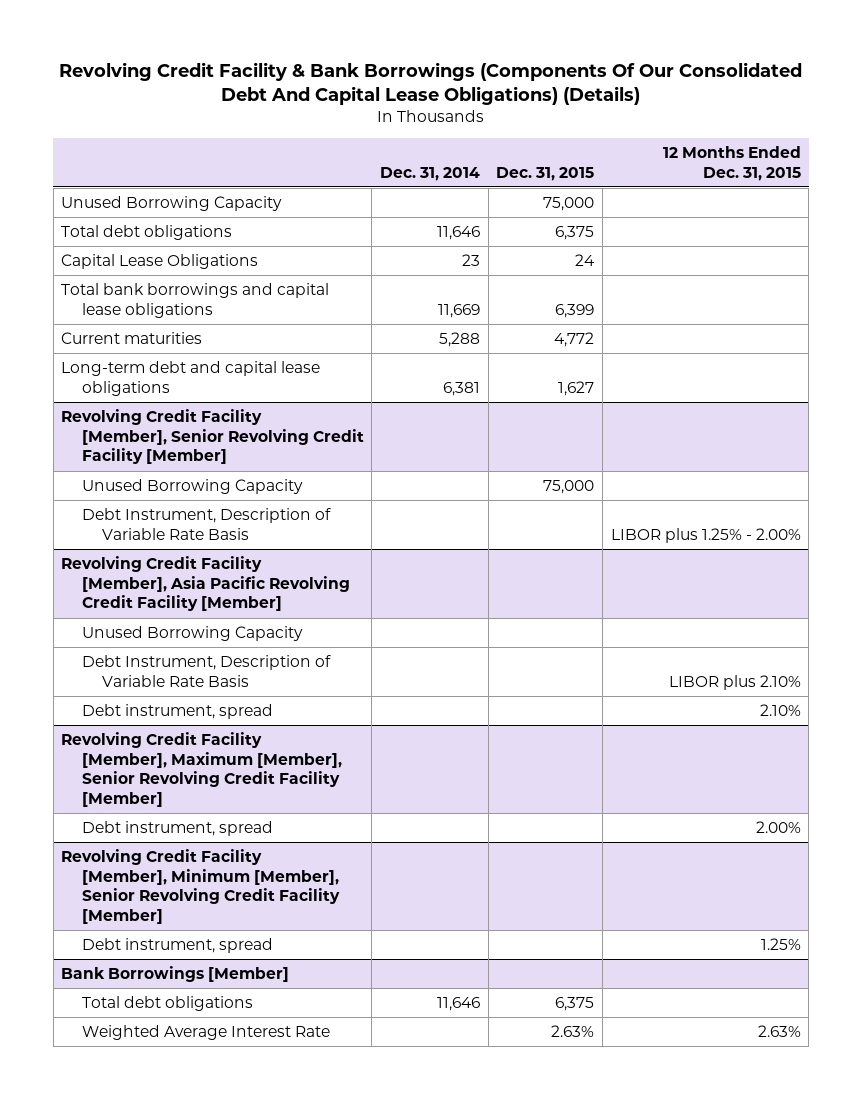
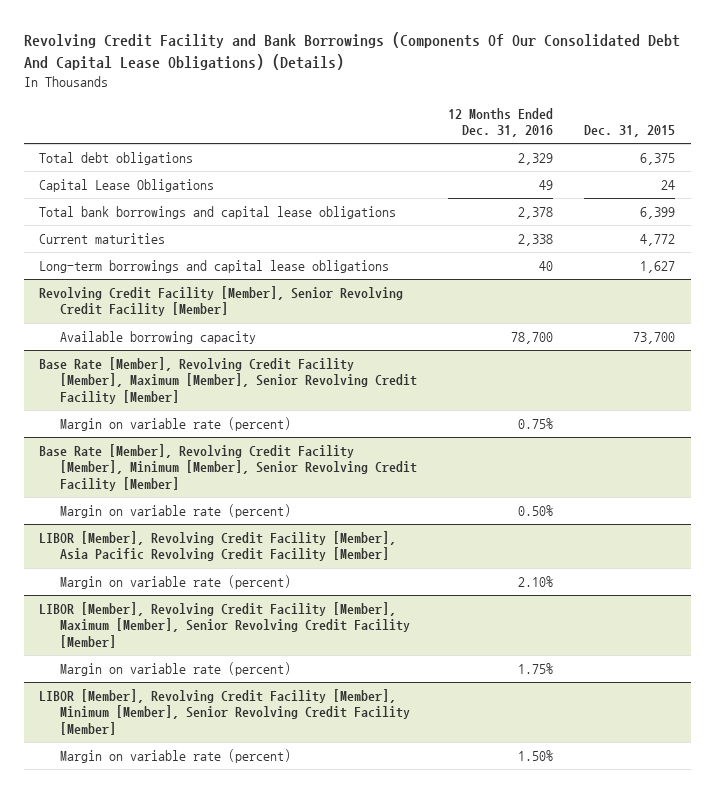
- Revolving Credit Facility & Bank Borrowings (Components Of Our Consolidated Debt And Capital Lease Obligations) (Details)
+ Revolving Credit Facility and Bank Borrowings (Components Of Our Consolidated Debt And Capital Lease Obligations) (Details)
- | Dec. 31, 2014 | Dec. 31, 2015 | 12 Months Ended Dec. 31, 2015
+ | 12 Months Ended Dec. 31, 2016 | Dec. 31, 2015
- Unused Borrowing Capacity | | 75,000 |
- Long-term debt and capital lease obligations | 6,381 | 1,627 |
+ Long-term borrowings and capital lease obligations | 40 | 1,627
@ Revolving Credit Facility [Member], Senior Revolving Credit Facility [Member]
- Unused Borrowing Capacity | | 75,000 |
- Debt Instrument, Description of Variable Rate Basis | | | LIBOR plus 1.25% - 2.00%
- Revolving Credit Facility [Member], Asia Pacific Revolving Credit Facility [Member]
- Unused Borrowing Capacity
- Debt Instrument, Description of Variable Rate Basis | | | LIBOR plus 2.10%
- Debt instrument, spread | | | 2.10%
- Revolving Credit Facility [Member], Maximum [Member], Senior Revolving Credit Facility [Member]
- Debt instrument, spread | | | 2.00%
- Revolving Credit Facility [Member], Minimum [Member], Senior Revolving Credit Facility [Member]
- Debt instrument, spread | | | 1.25%
- Bank Borrowings [Member]
- Total debt obligations | 11,646 | 6,375 |
- Weighted Average Interest Rate | | 2.63% | 2.63%
@ Revolving Credit Facility [Member], Senior Revolving Credit Facility [Member]
+ Available borrowing capacity | 78,700 | 73,700
+ Base Rate [Member], Revolving Credit Facility [Member], Maximum [Member], Senior Revolving Credit Facility [Member]
+ Margin on variable rate (percent) | 0.75% |
+ Base Rate [Member], Revolving Credit Facility [Member], Minimum [Member], Senior Revolving Credit Facility [Member]
+ Margin on variable rate (percent) | 0.50% |
+ LIBOR [Member], Revolving Credit Facility [Member], Asia Pacific Revolving Credit Facility [Member]
+ Margin on variable rate (percent) | 2.10% |
+ LIBOR [Member], Revolving Credit Facility [Member], Maximum [Member], Senior Revolving Credit Facility [Member]
+ Margin on variable rate (percent) | 1.75% |
+ LIBOR [Member], Revolving Credit Facility [Member], Minimum [Member], Senior Revolving Credit Facility [Member]
+ Margin on variable rate (percent) | 1.50% |

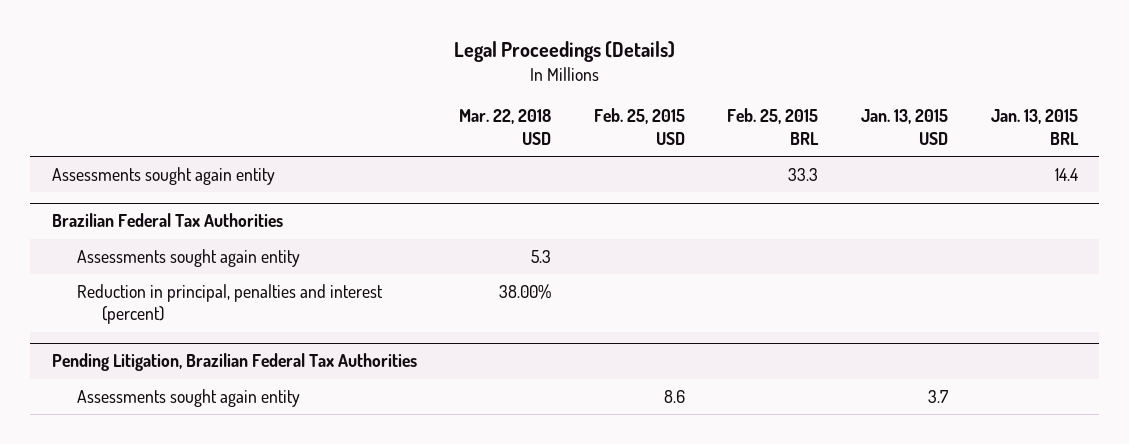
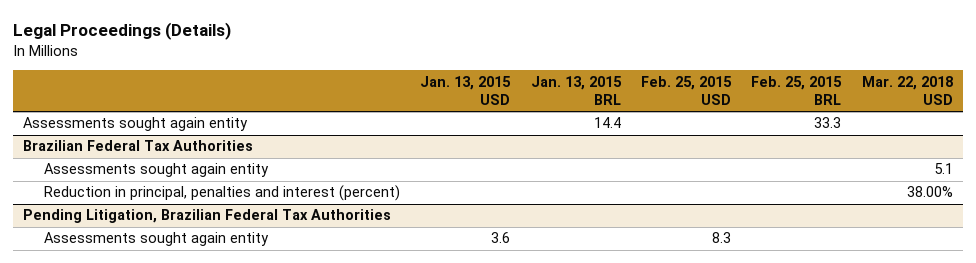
- | Mar. 22, 2018 USD | Feb. 25, 2015 USD | Feb. 25, 2015 BRL | Jan. 13, 2015 USD | Jan. 13, 2015 BRL
+ | Jan. 13, 2015 USD | Jan. 13, 2015 BRL | Feb. 25, 2015 USD | Feb. 25, 2015 BRL | Mar. 22, 2018 USD
@ Brazilian Federal Tax Authorities
- Assessments sought again entity | 5.3 | | | |
+ Assessments sought again entity | | | | | 5.1
@ Pending Litigation, Brazilian Federal Tax Authorities
- Assessments sought again entity | | 8.6 | | 3.7 |
+ Assessments sought again entity | 3.6 | | 8.3 | |

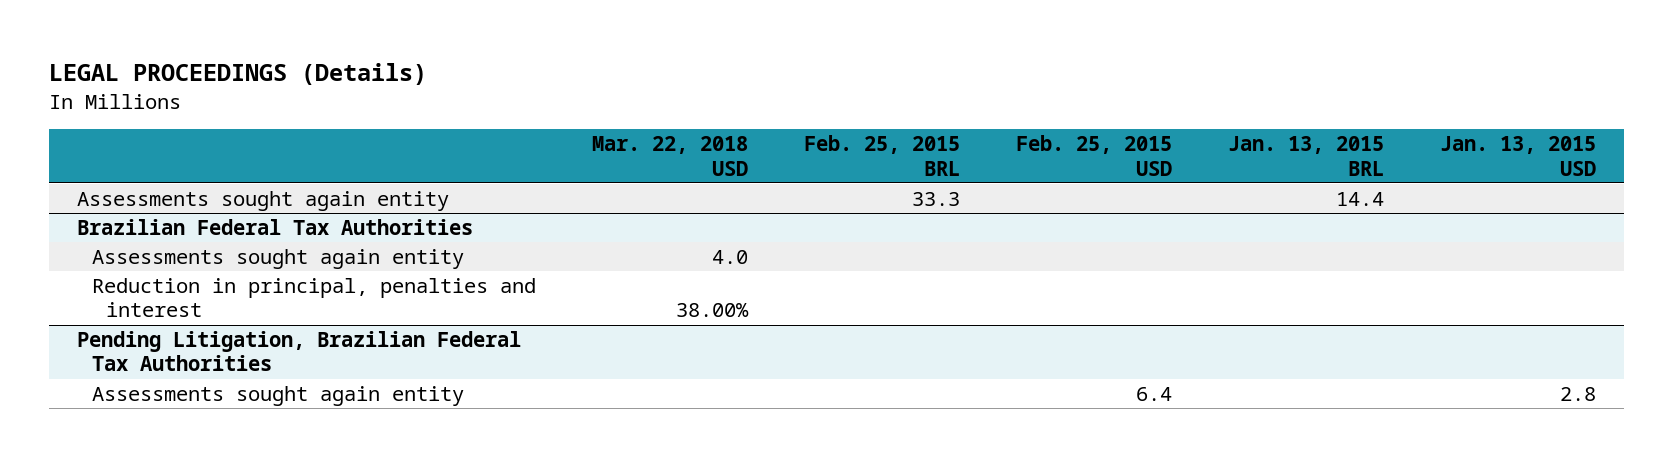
- Legal Proceedings (Details)
+ LEGAL PROCEEDINGS (Details)
- | Jan. 13, 2015 USD | Jan. 13, 2015 BRL | Feb. 25, 2015 USD | Feb. 25, 2015 BRL | Mar. 22, 2018 USD
+ | Mar. 22, 2018 USD | Feb. 25, 2015 BRL | Feb. 25, 2015 USD | Jan. 13, 2015 BRL | Jan. 13, 2015 USD
@ Brazilian Federal Tax Authorities
- Assessments sought again entity | | | | | 5.1
- Reduction in principal, penalties and interest (percent) | | | | | 38.00%
+ Assessments sought again entity | 4.0 | | | |
+ Reduction in principal, penalties and interest | 38.00% | | | |
@ Pending Litigation, Brazilian Federal Tax Authorities
- Assessments sought again entity | 3.6 | | 8.3 | |
+ Assessments sought again entity | | | 6.4 | | 2.8

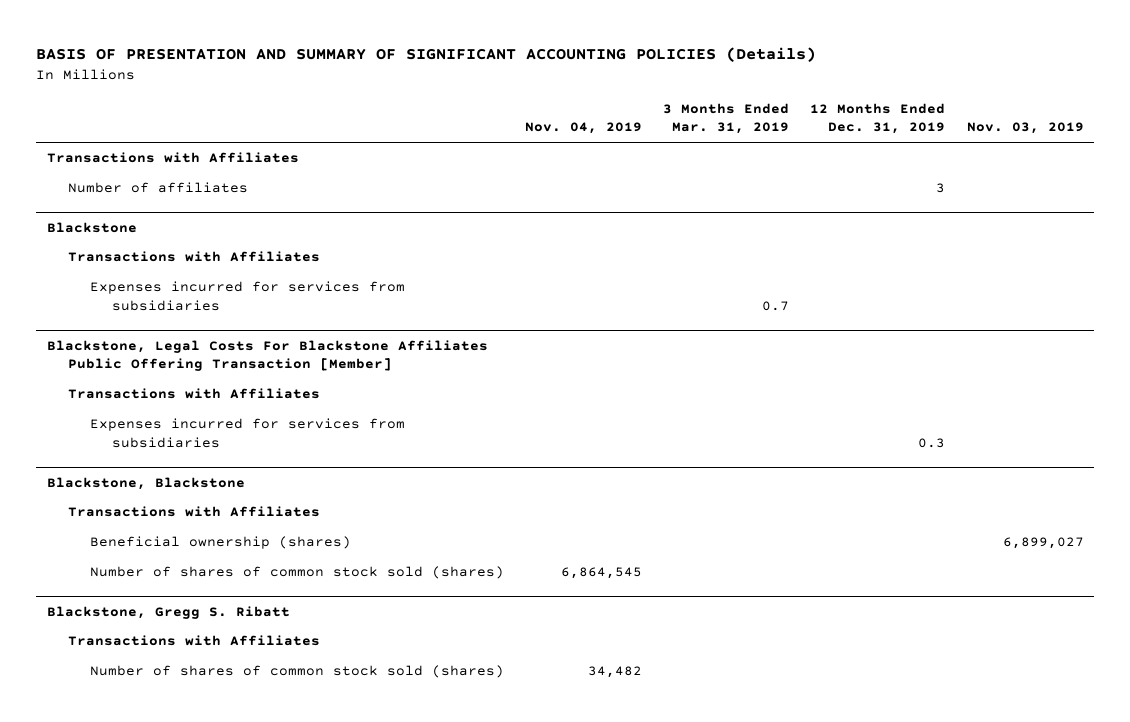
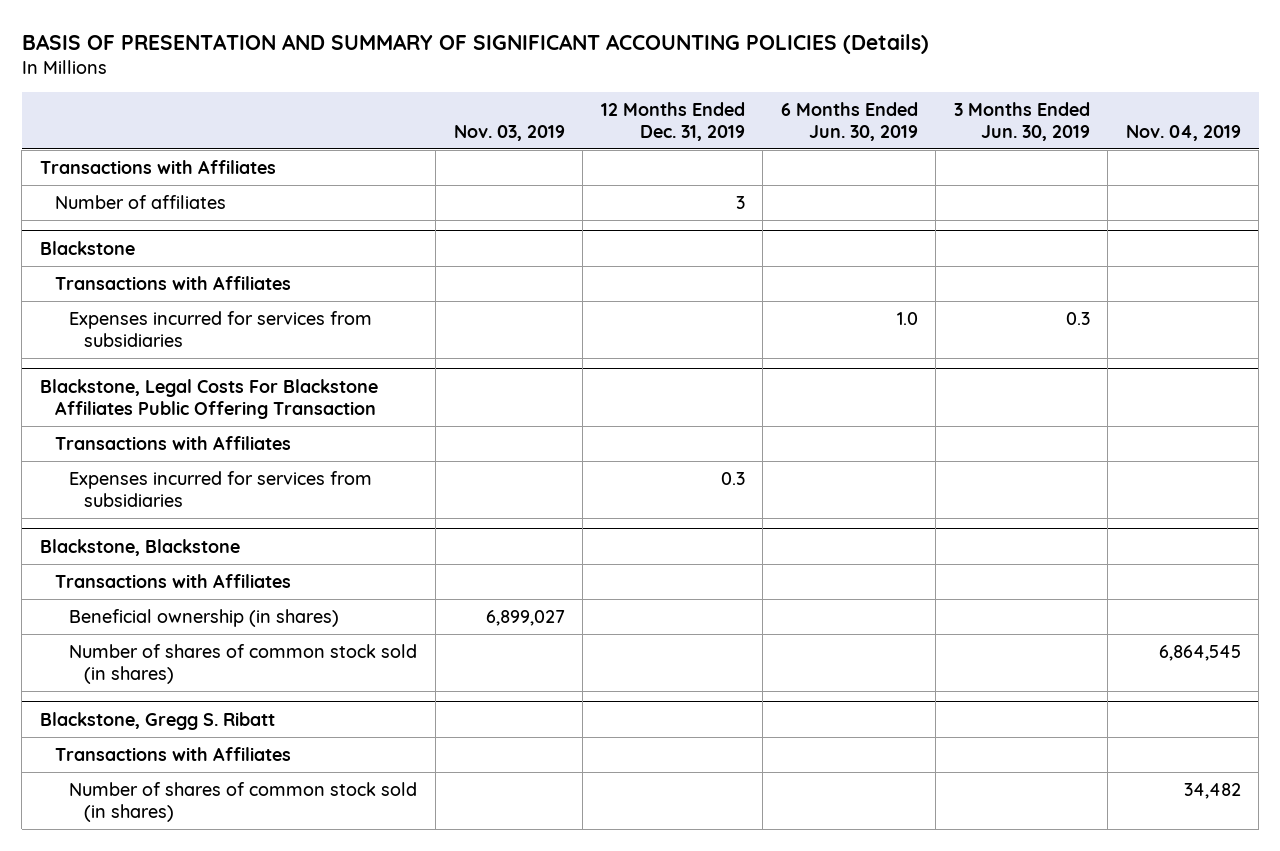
- | Nov. 04, 2019 | 3 Months Ended Mar. 31, 2019 | 12 Months Ended Dec. 31, 2019 | Nov. 03, 2019
+ | Nov. 03, 2019 | 12 Months Ended Dec. 31, 2019 | 6 Months Ended Jun. 30, 2019 | 3 Months Ended Jun. 30, 2019 | Nov. 04, 2019
- Blackstone, Legal Costs For Blackstone Affiliates Public Offering Transaction [Member]
+ Blackstone, Legal Costs For Blackstone Affiliates Public Offering Transaction
@ Blackstone, Blackstone
- Beneficial ownership (shares) | | | | 6,899,027
- Number of shares of common stock sold (shares) | 6,864,545 | | |
+ Beneficial ownership (in shares) | 6,899,027 | | | |
+ Number of shares of common stock sold (in shares) | | | | | 6,864,545
@ Blackstone, Gregg S. Ribatt
- Number of shares of common stock sold (shares) | 34,482 | | |
+ Number of shares of common stock sold (in shares) | | | | | 34,482

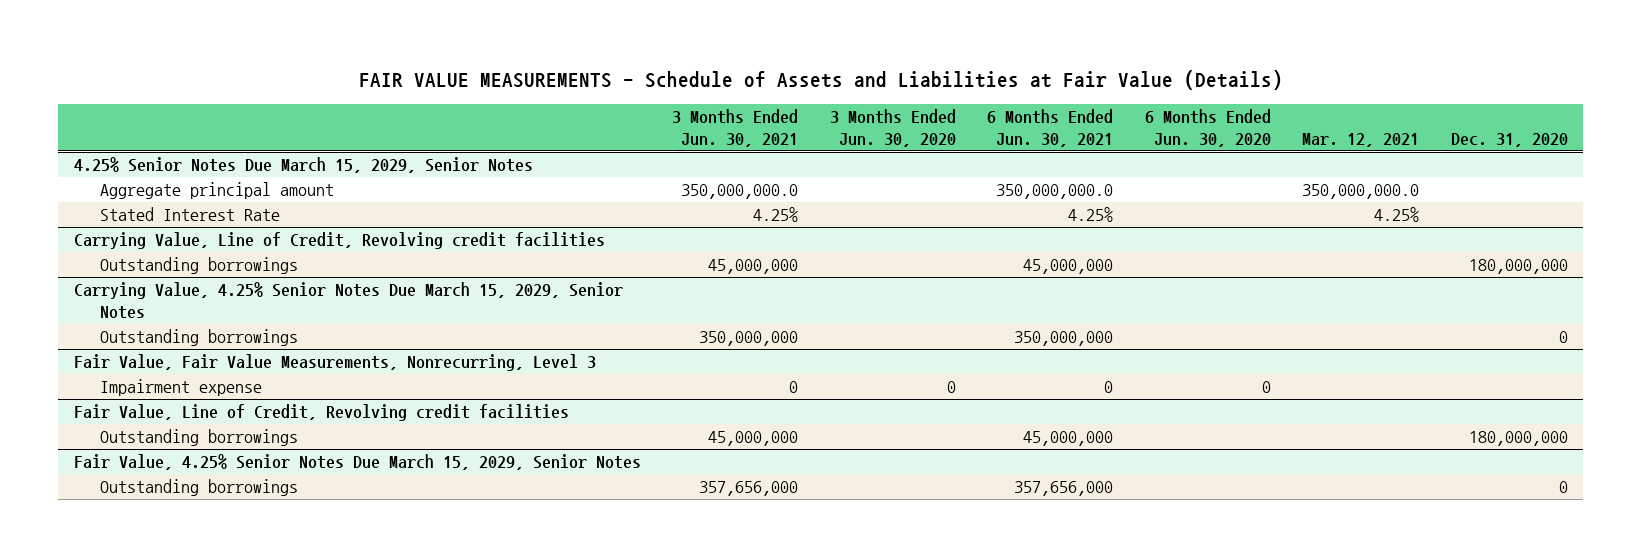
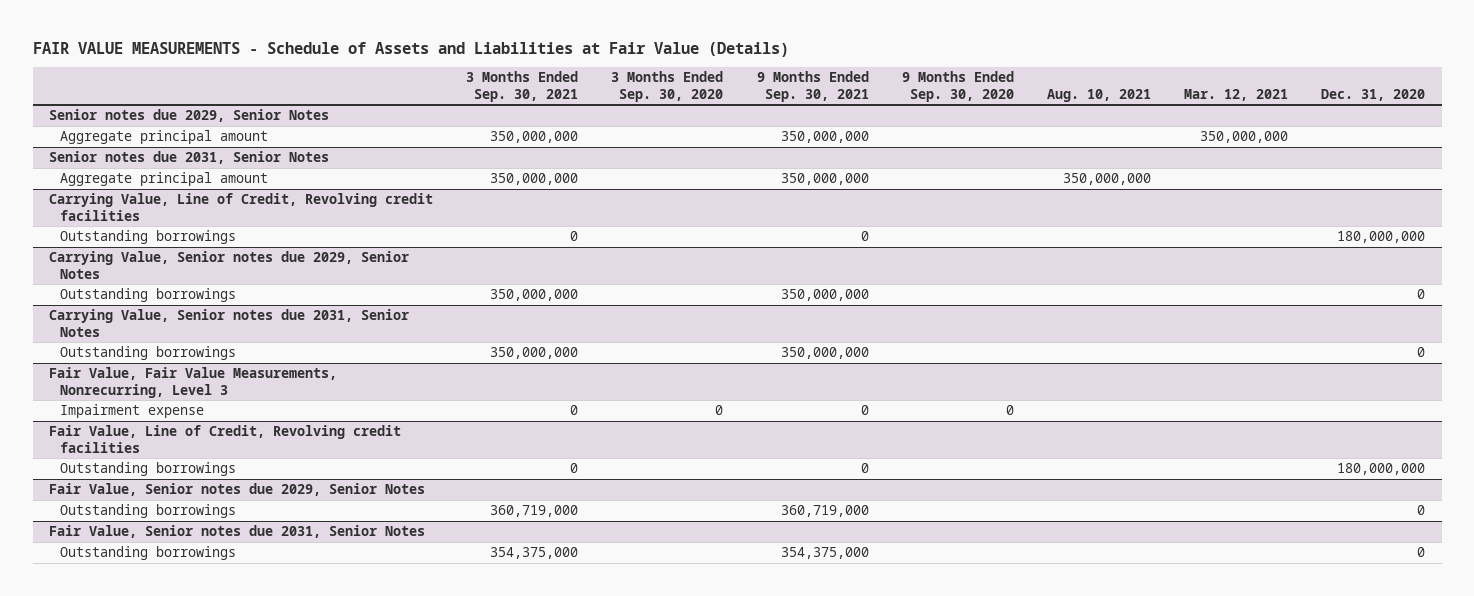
- | 3 Months Ended Jun. 30, 2021 | 3 Months Ended Jun. 30, 2020 | 6 Months Ended Jun. 30, 2021 | 6 Months Ended Jun. 30, 2020 | Mar. 12, 2021 | Dec. 31, 2020
+ | 3 Months Ended Sep. 30, 2021 | 3 Months Ended Sep. 30, 2020 | 9 Months Ended Sep. 30, 2021 | 9 Months Ended Sep. 30, 2020 | Aug. 10, 2021 | Mar. 12, 2021 | Dec. 31, 2020
- 4.25% Senior Notes Due March 15, 2029, Senior Notes
- Aggregate principal amount | 350,000,000.0 | | 350,000,000.0 | | 350,000,000.0 |
- Stated Interest Rate | 4.25% | | 4.25% | | 4.25% |
+ Senior notes due 2029, Senior Notes
+ Aggregate principal amount | 350,000,000 | | 350,000,000 | | | 350,000,000 |
+ Senior notes due 2031, Senior Notes
+ Aggregate principal amount | 350,000,000 | | 350,000,000 | | 350,000,000 | |
- Carrying Value, 4.25% Senior Notes Due March 15, 2029, Senior Notes
+ Carrying Value, Senior notes due 2029, Senior Notes
+ Carrying Value, Senior notes due 2031, Senior Notes
+ Outstanding borrowings | 350,000,000 | | 350,000,000 | | | | 0
- Fair Value, 4.25% Senior Notes Due March 15, 2029, Senior Notes
+ Fair Value, Senior notes due 2029, Senior Notes
+ Fair Value, Senior notes due 2031, Senior Notes
+ Outstanding borrowings | 354,375,000 | | 354,375,000 | | | | 0

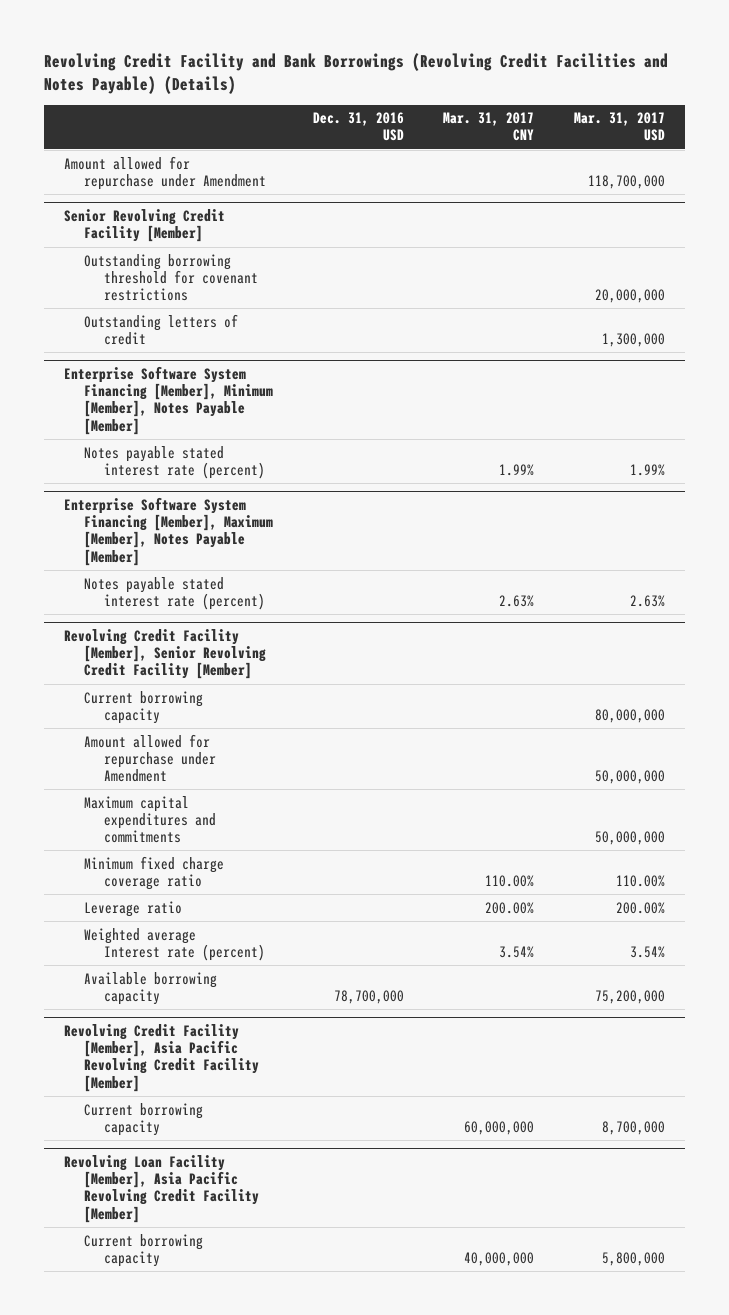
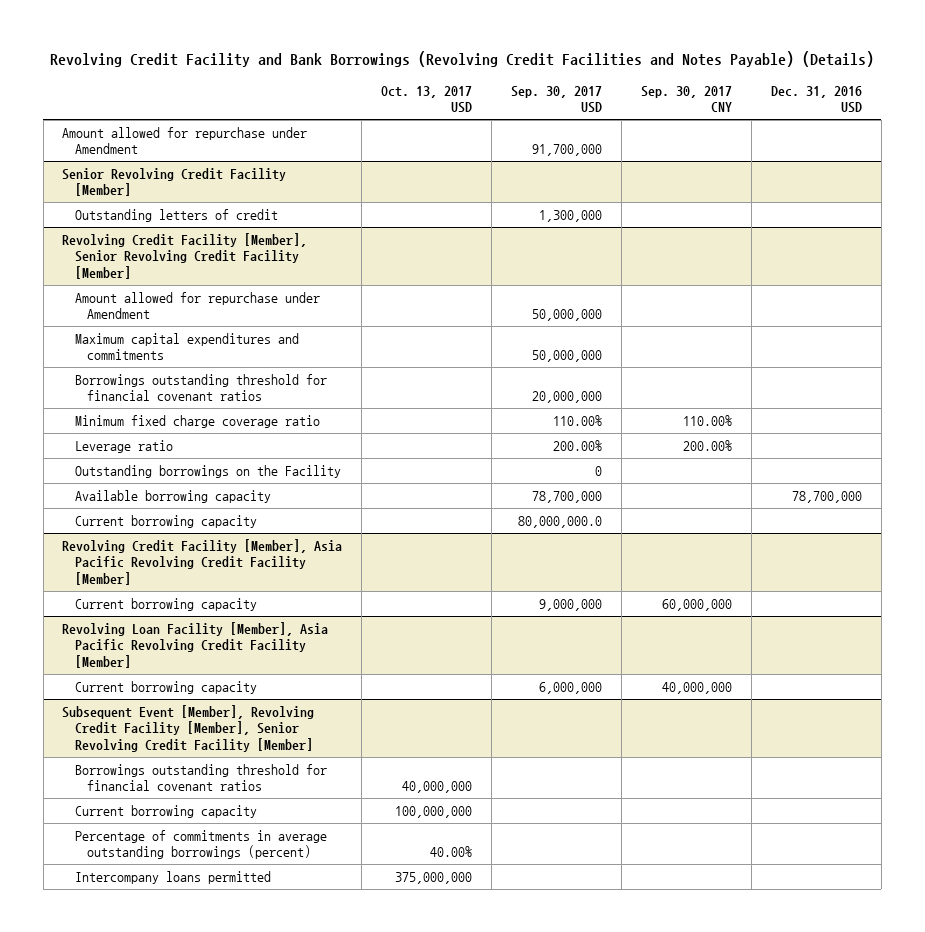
- | Dec. 31, 2016 USD | Mar. 31, 2017 CNY | Mar. 31, 2017 USD
+ | Oct. 13, 2017 USD | Sep. 30, 2017 USD | Sep. 30, 2017 CNY | Dec. 31, 2016 USD
@ Senior Revolving Credit Facility [Member]
- Outstanding borrowing threshold for covenant restrictions | | | 20,000,000
- Enterprise Software System Financing [Member], Minimum [Member], Notes Payable [Member]
- Notes payable stated interest rate (percent) | | 1.99% | 1.99%
- Enterprise Software System Financing [Member], Maximum [Member], Notes Payable [Member]
- Notes payable stated interest rate (percent) | | 2.63% | 2.63%
@ Revolving Credit Facility [Member], Senior Revolving Credit Facility [Member]
+ Borrowings outstanding threshold for financial covenant ratios | | 20,000,000 | |
- Weighted average Interest rate (percent) | | 3.54% | 3.54%
+ Outstanding borrowings on the Facility | | 0 | |
moved down: Current borrowing capacity | | 80,000,000.0 | |
+ Subsequent Event [Member], Revolving Credit Facility [Member], Senior Revolving Credit Facility [Member]
+ Borrowings outstanding threshold for financial covenant ratios | 40,000,000 | | |
+ Current borrowing capacity | 100,000,000 | | |
+ Percentage of commitments in average outstanding borrowings (percent) | 40.00% | | |
+ Intercompany loans permitted | 375,000,000 | | |

